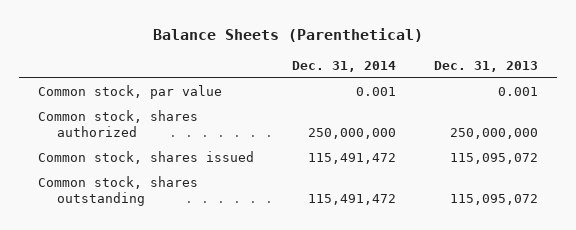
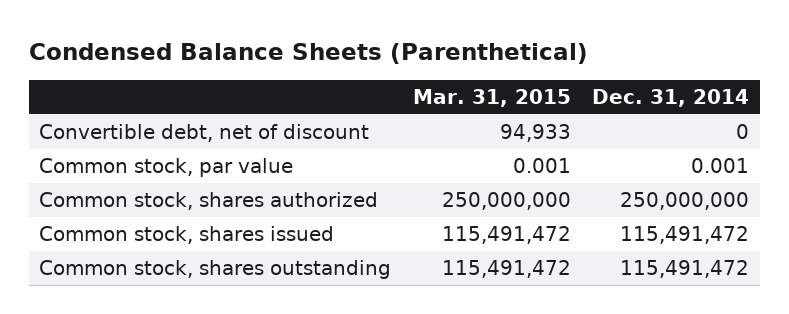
- Balance Sheets (Parenthetical)
+ Condensed Balance Sheets (Parenthetical)
- | Dec. 31, 2014 | Dec. 31, 2013
+ | Mar. 31, 2015 | Dec. 31, 2014
+ Convertible debt, net of discount | 94,933 | 0

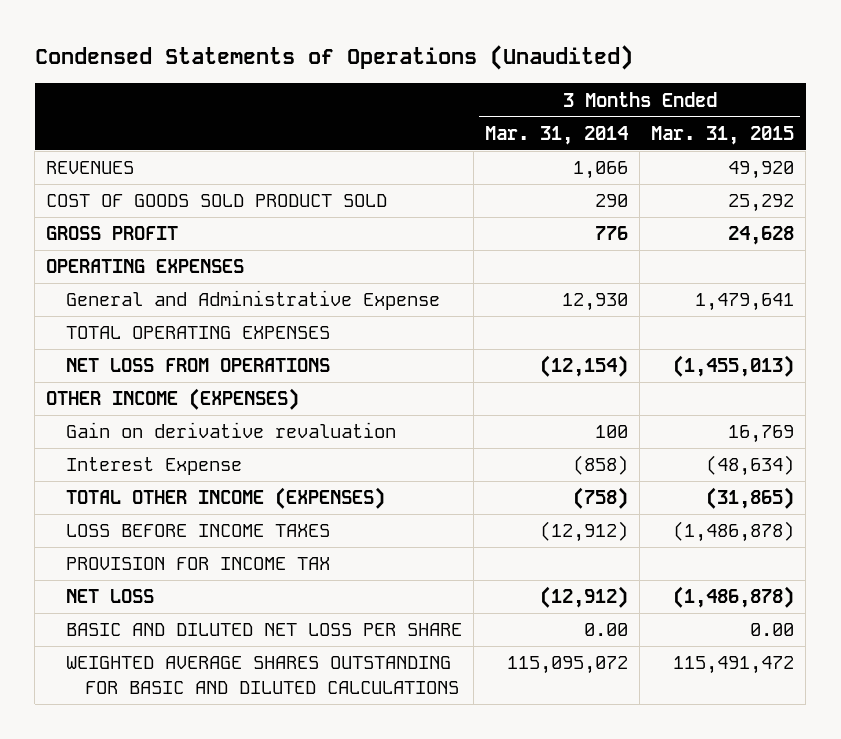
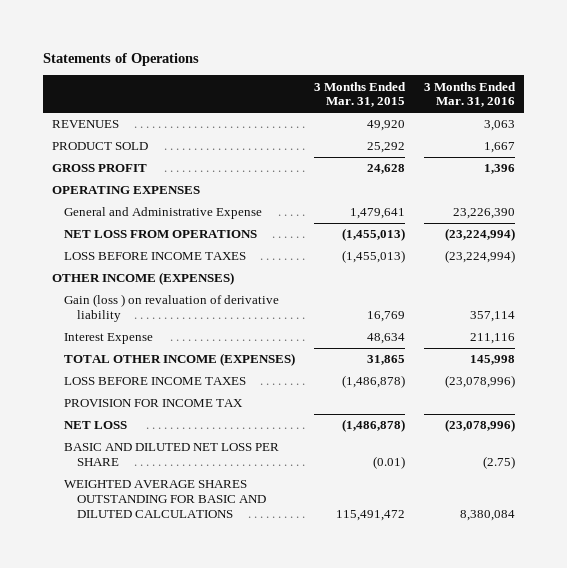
- Condensed Statements of Operations (Unaudited)
+ Statements of Operations
- | 3 Months Ended Mar. 31, 2014 | 3 Months Ended Mar. 31, 2015
+ | 3 Months Ended Mar. 31, 2015 | 3 Months Ended Mar. 31, 2016
- COST OF GOODS SOLD PRODUCT SOLD | 290 | 25,292
+ PRODUCT SOLD | 25,292 | 1,667
- TOTAL OPERATING EXPENSES
+ LOSS BEFORE INCOME TAXES | (1,455,013) | (23,224,994)
- Gain on derivative revaluation | 100 | 16,769
- Interest Expense | (858) | (48,634)
- TOTAL OTHER INCOME (EXPENSES) | (758) | (31,865)
+ Gain (loss ) on revaluation of derivative liability | 16,769 | 357,114
+ Interest Expense | 48,634 | 211,116
+ TOTAL OTHER INCOME (EXPENSES) | 31,865 | 145,998
- BASIC AND DILUTED NET LOSS PER SHARE | 0.00 | 0.00
+ BASIC AND DILUTED NET LOSS PER SHARE | (0.01) | (2.75)

